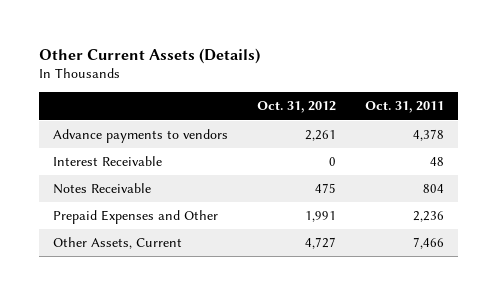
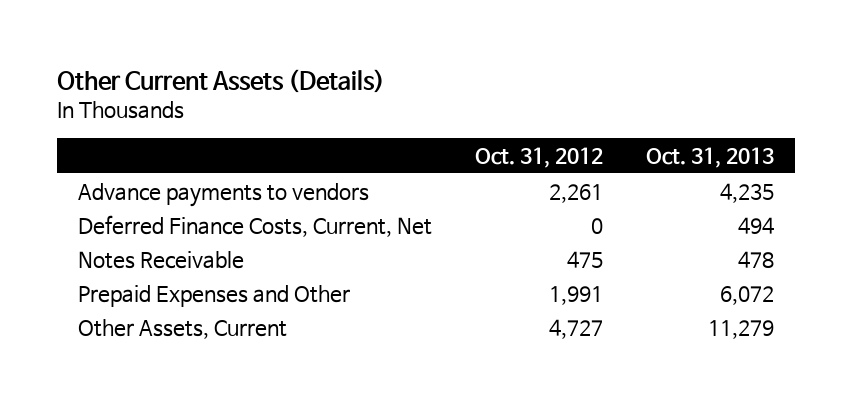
- | Oct. 31, 2012 | Oct. 31, 2011
+ | Oct. 31, 2012 | Oct. 31, 2013
- Interest Receivable | 0 | 48
+ Deferred Finance Costs, Current, Net | 0 | 494

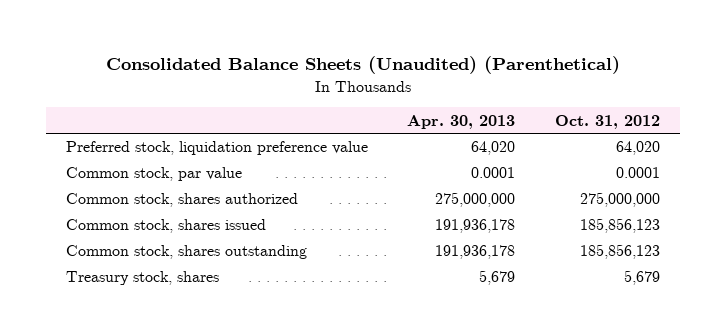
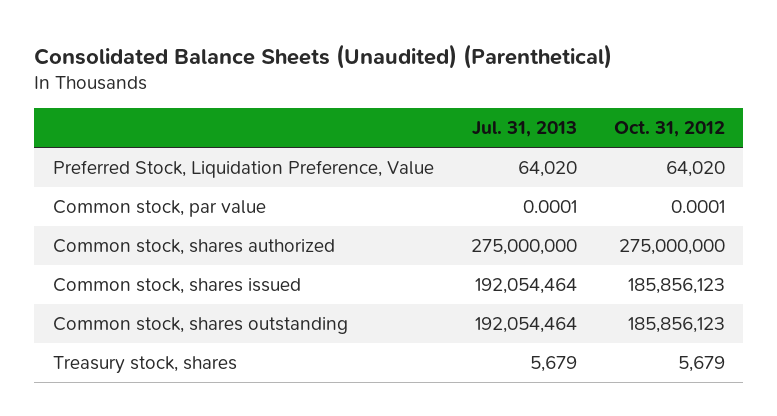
- | Apr. 30, 2013 | Oct. 31, 2012
+ | Jul. 31, 2013 | Oct. 31, 2012
- Preferred stock, liquidation preference value | 64,020 | 64,020
+ Preferred Stock, Liquidation Preference, Value | 64,020 | 64,020

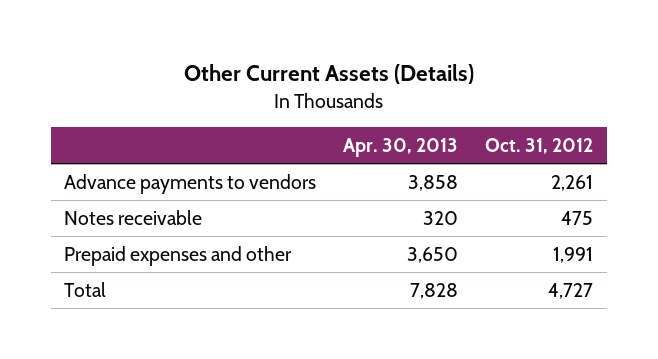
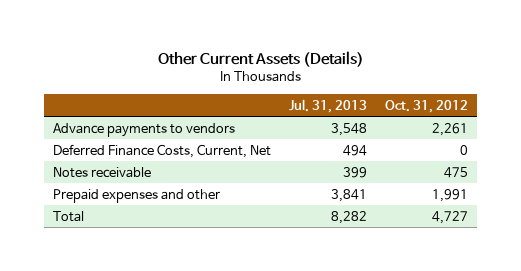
- | Apr. 30, 2013 | Oct. 31, 2012
+ | Jul. 31, 2013 | Oct. 31, 2012
+ Deferred Finance Costs, Current, Net | 494 | 0

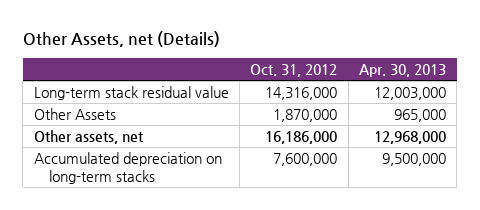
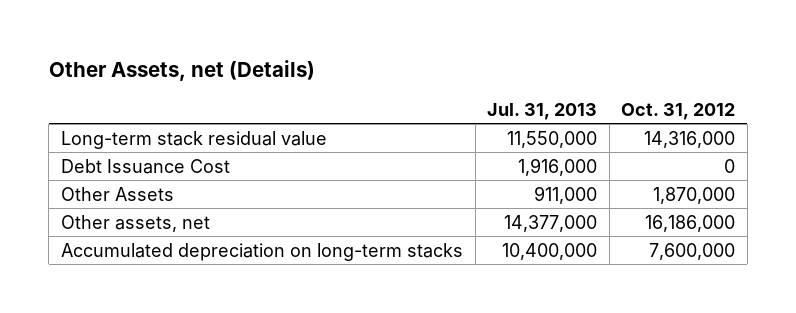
- | Oct. 31, 2012 | Apr. 30, 2013
+ | Jul. 31, 2013 | Oct. 31, 2012
+ Debt Issuance Cost | 1,916,000 | 0

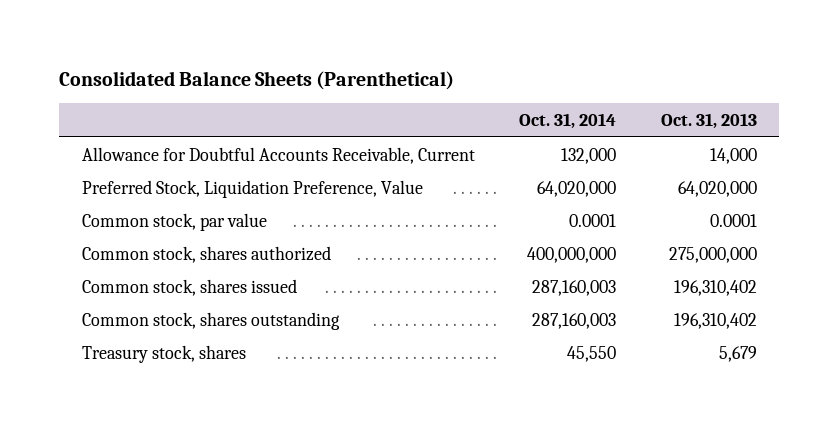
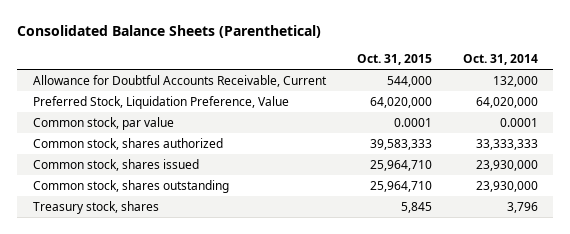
- | Oct. 31, 2014 | Oct. 31, 2013
+ | Oct. 31, 2015 | Oct. 31, 2014
- Common stock, shares authorized | 400,000,000 | 275,000,000
- Common stock, shares issued | 287,160,003 | 196,310,402
- Common stock, shares outstanding | 287,160,003 | 196,310,402
- Treasury stock, shares | 45,550 | 5,679
+ Common stock, shares authorized | 39,583,333 | 33,333,333
+ Common stock, shares issued | 25,964,710 | 23,930,000
+ Common stock, shares outstanding | 25,964,710 | 23,930,000
+ Treasury stock, shares | 5,845 | 3,796

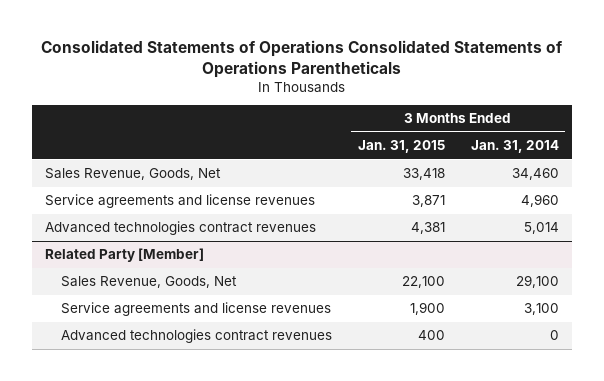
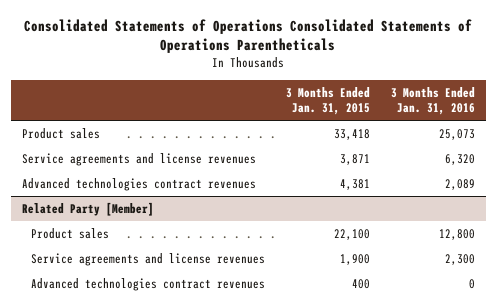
- | 3 Months Ended Jan. 31, 2015 | 3 Months Ended Jan. 31, 2014
+ | 3 Months Ended Jan. 31, 2015 | 3 Months Ended Jan. 31, 2016
- Sales Revenue, Goods, Net | 33,418 | 34,460
+ Product sales | 33,418 | 25,073
@ Related Party [Member]
- Sales Revenue, Goods, Net | 22,100 | 29,100
+ Product sales | 22,100 | 12,800

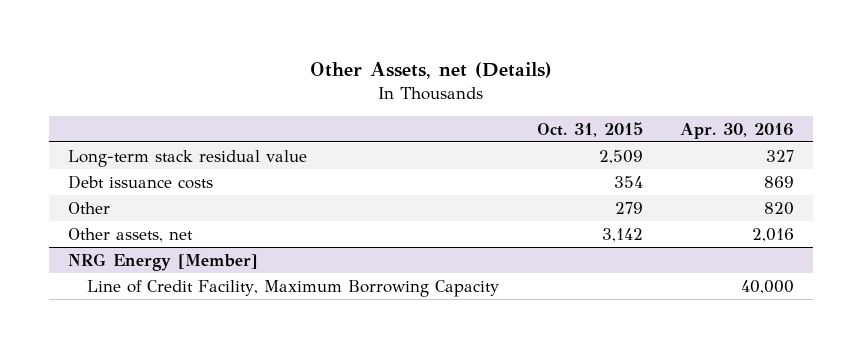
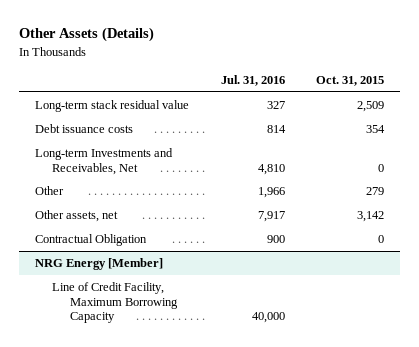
- Other Assets, net (Details)
+ Other Assets (Details)
- | Oct. 31, 2015 | Apr. 30, 2016
+ | Jul. 31, 2016 | Oct. 31, 2015
+ Long-term Investments and Receivables, Net | 4,810 | 0
+ Contractual Obligation | 900 | 0

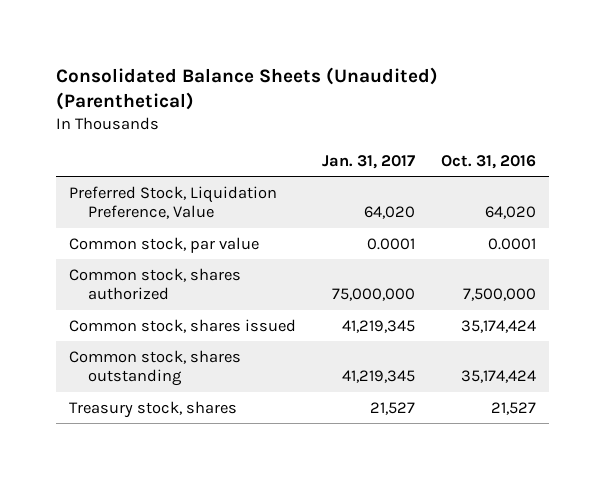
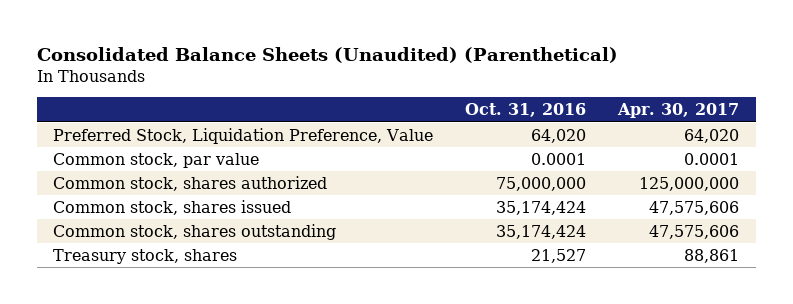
- | Jan. 31, 2017 | Oct. 31, 2016
+ | Oct. 31, 2016 | Apr. 30, 2017
- Common stock, shares authorized | 75,000,000 | 7,500,000
+ Common stock, shares authorized | 75,000,000 | 125,000,000

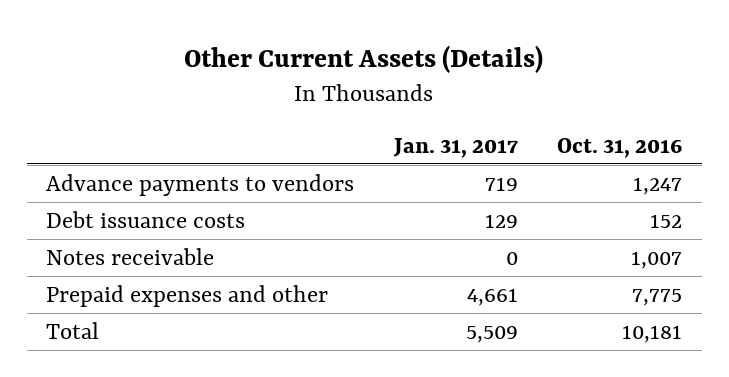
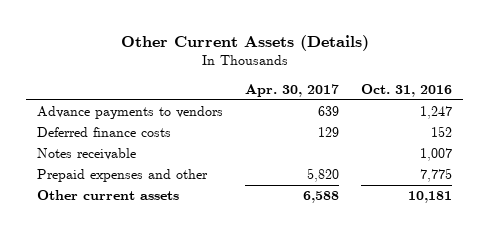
- | Jan. 31, 2017 | Oct. 31, 2016
+ | Apr. 30, 2017 | Oct. 31, 2016
- Debt issuance costs | 129 | 152
+ Deferred finance costs | 129 | 152
- Total | 5,509 | 10,181
+ Other current assets | 6,588 | 10,181

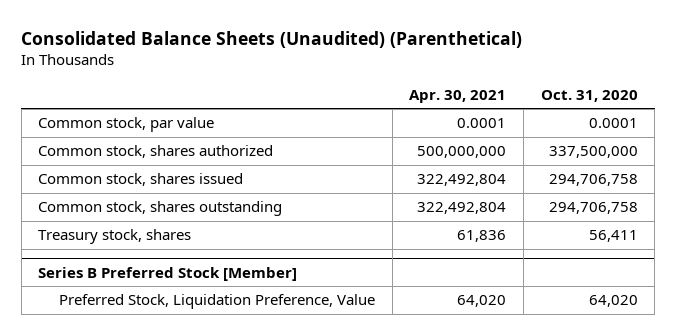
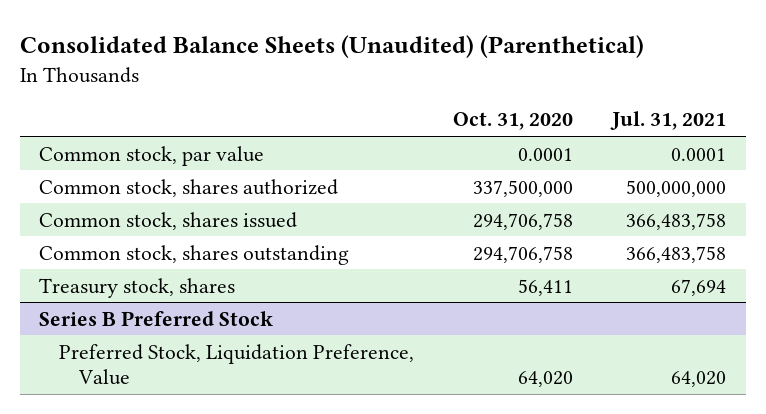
- | Apr. 30, 2021 | Oct. 31, 2020
+ | Oct. 31, 2020 | Jul. 31, 2021
- Series B Preferred Stock [Member]
+ Series B Preferred Stock

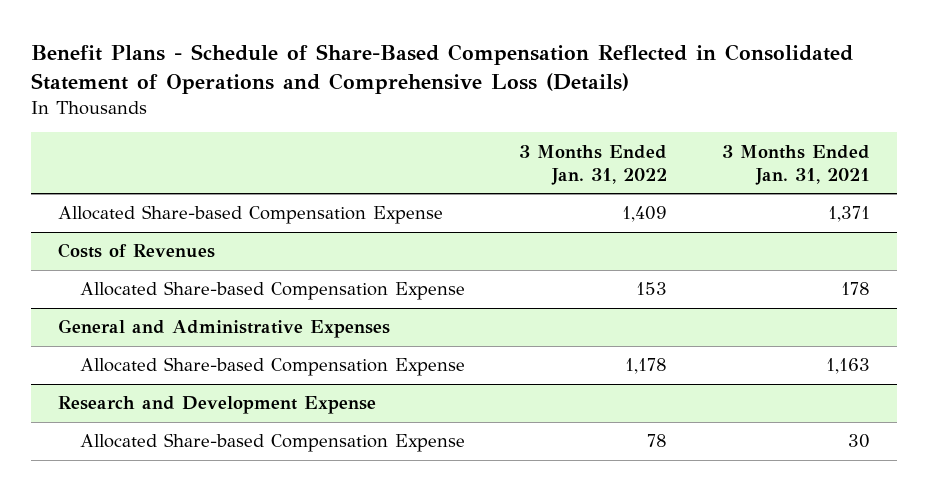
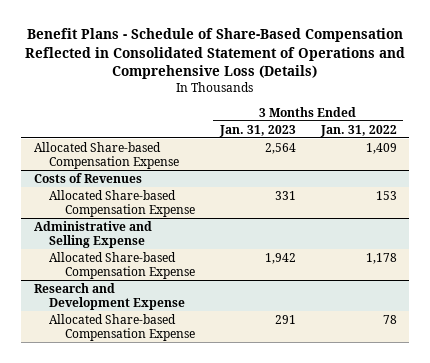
- | 3 Months Ended Jan. 31, 2022 | 3 Months Ended Jan. 31, 2021
+ | 3 Months Ended Jan. 31, 2023 | 3 Months Ended Jan. 31, 2022
- General and Administrative Expenses
+ Administrative and Selling Expense

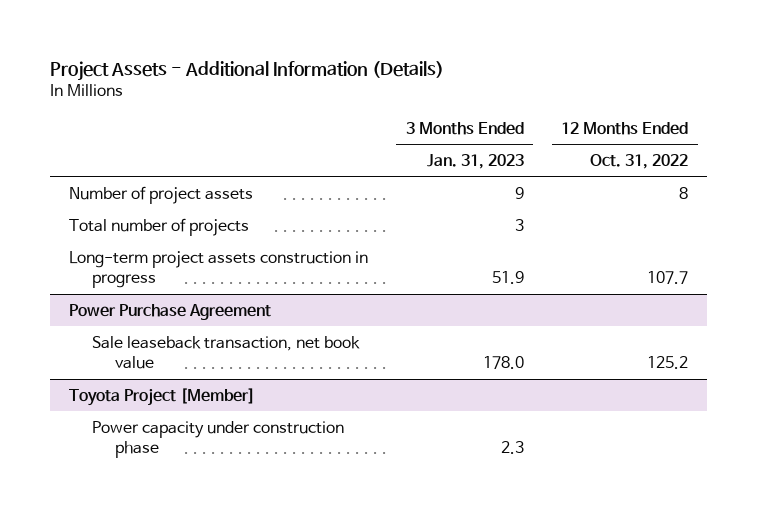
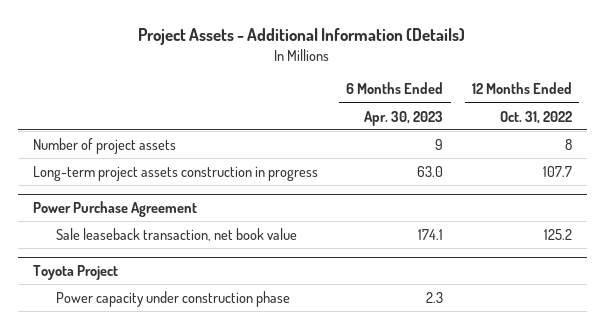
- | 3 Months Ended Jan. 31, 2023 | 12 Months Ended Oct. 31, 2022
+ | 6 Months Ended Apr. 30, 2023 | 12 Months Ended Oct. 31, 2022
- Total number of projects | 3 |
- Toyota Project [Member]
+ Toyota Project

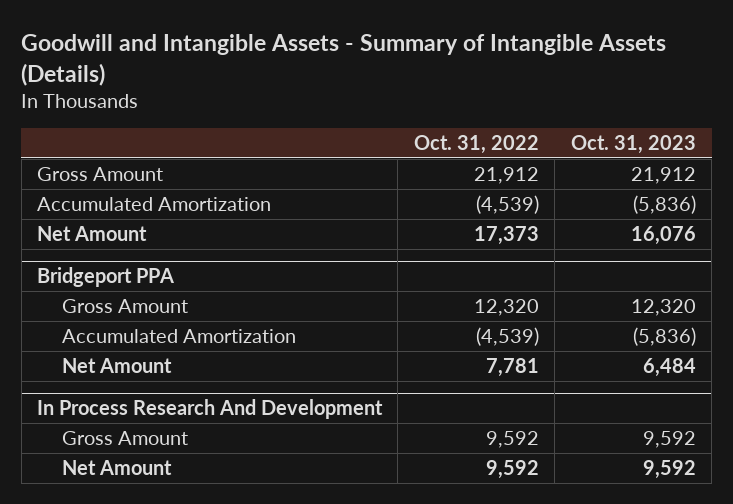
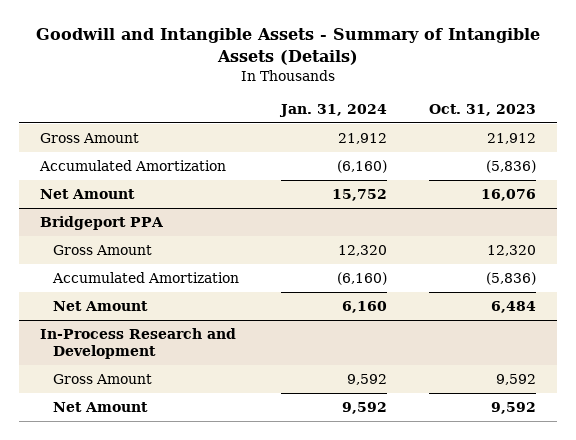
- | Oct. 31, 2022 | Oct. 31, 2023
+ | Jan. 31, 2024 | Oct. 31, 2023
- In Process Research And Development
+ In-Process Research and Development

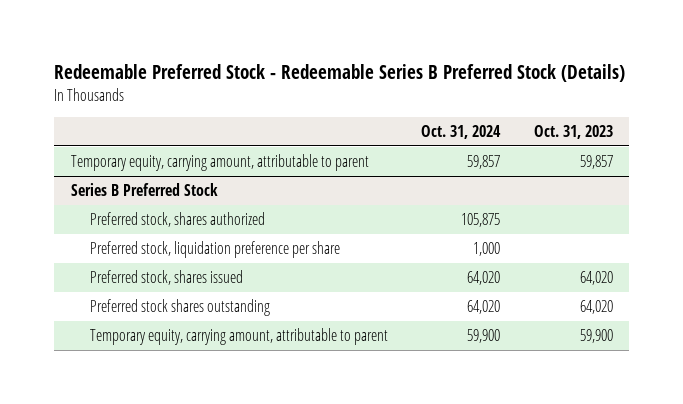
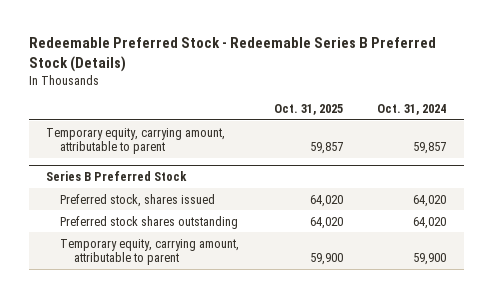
- | Oct. 31, 2024 | Oct. 31, 2023
+ | Oct. 31, 2025 | Oct. 31, 2024
@ Series B Preferred Stock
- Preferred stock, shares authorized | 105,875 |
- Preferred stock, liquidation preference per share | 1,000 |

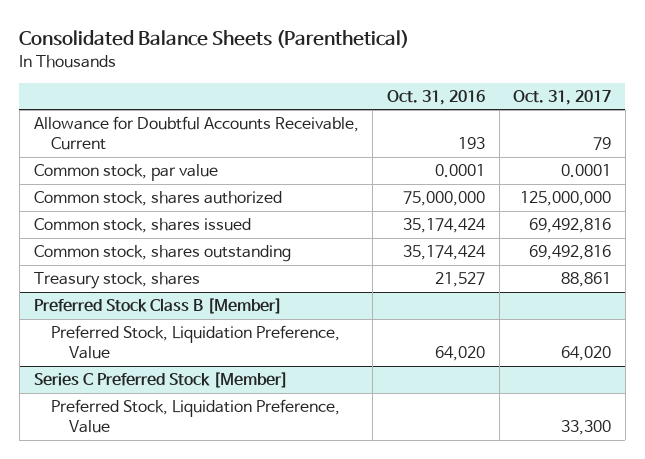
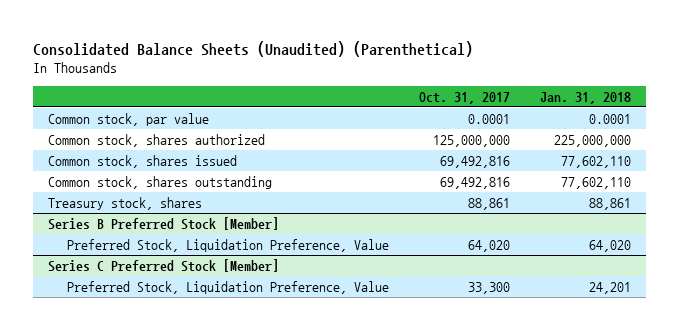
- Consolidated Balance Sheets (Parenthetical)
+ Consolidated Balance Sheets (Unaudited) (Parenthetical)
- | Oct. 31, 2016 | Oct. 31, 2017
+ | Oct. 31, 2017 | Jan. 31, 2018
- Allowance for Doubtful Accounts Receivable, Current | 193 | 79
- Preferred Stock Class B [Member]
+ Series B Preferred Stock [Member]

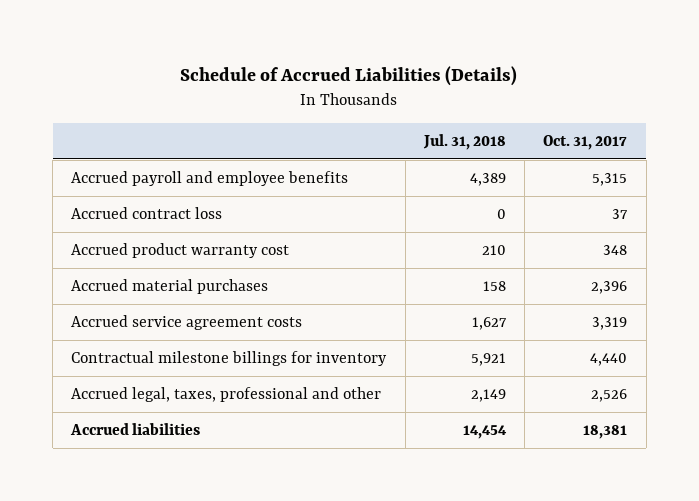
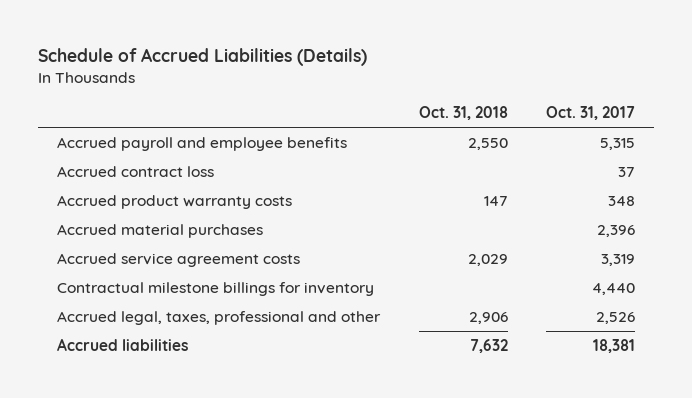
- | Jul. 31, 2018 | Oct. 31, 2017
+ | Oct. 31, 2018 | Oct. 31, 2017
- Accrued product warranty cost | 210 | 348
+ Accrued product warranty costs | 147 | 348

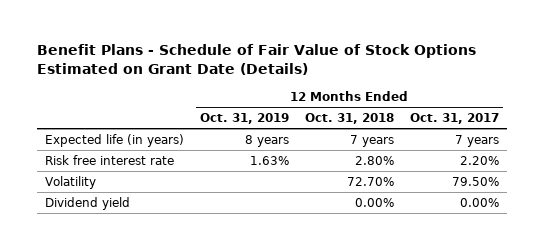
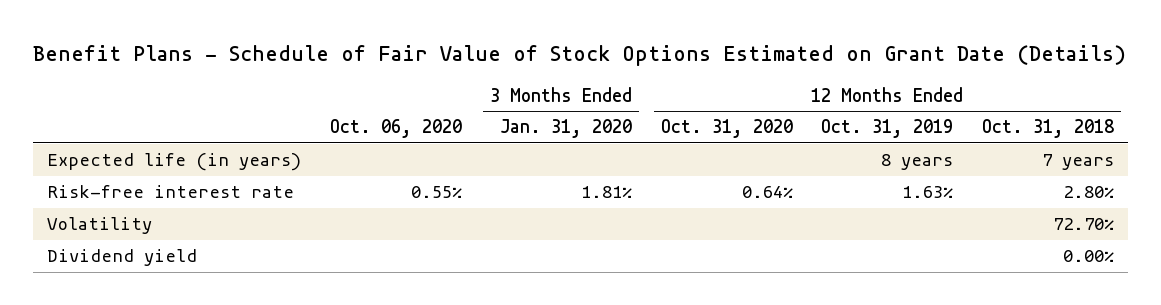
- | 12 Months Ended Oct. 31, 2019 | 12 Months Ended Oct. 31, 2018 | 12 Months Ended Oct. 31, 2017
+ | Oct. 06, 2020 | 3 Months Ended Jan. 31, 2020 | 12 Months Ended Oct. 31, 2020 | 12 Months Ended Oct. 31, 2019 | 12 Months Ended Oct. 31, 2018
- Risk free interest rate | 1.63% | 2.80% | 2.20%
+ Risk-free interest rate | 0.55% | 1.81% | 0.64% | 1.63% | 2.80%

